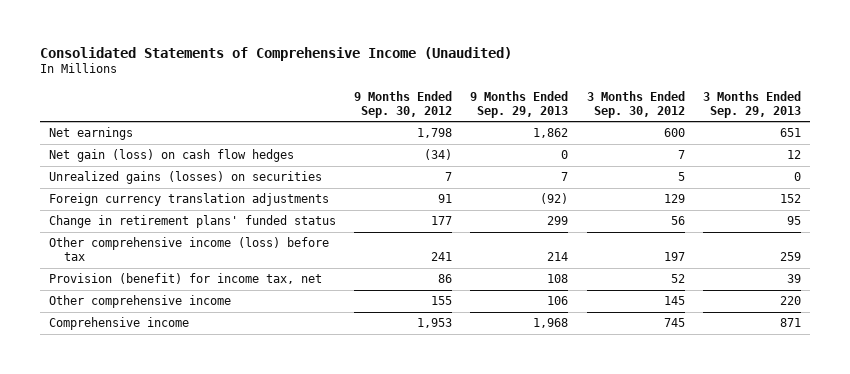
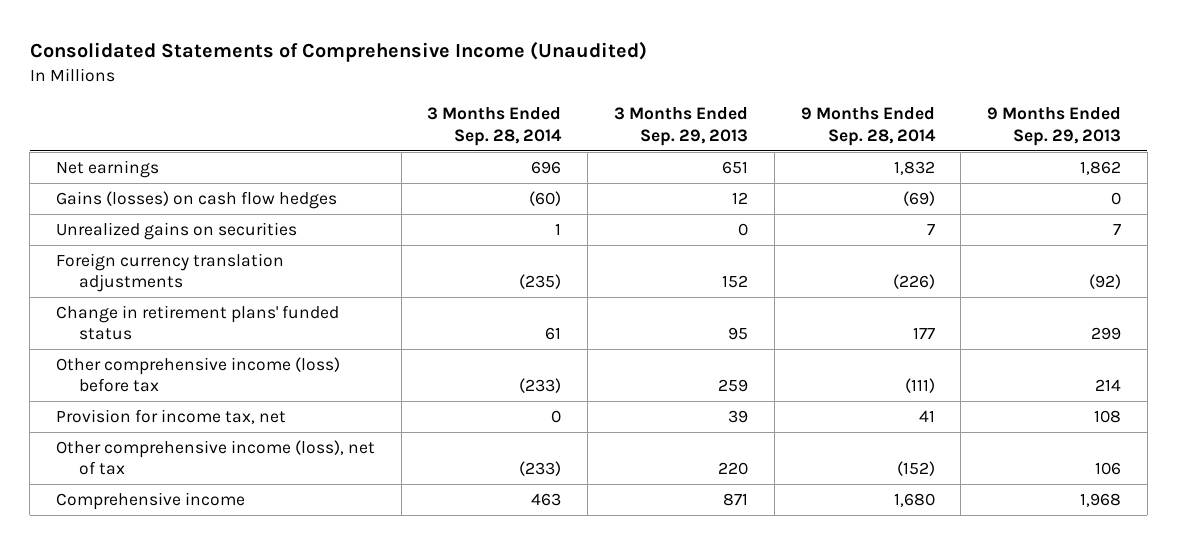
- | 9 Months Ended Sep. 30, 2012 | 9 Months Ended Sep. 29, 2013 | 3 Months Ended Sep. 30, 2012 | 3 Months Ended Sep. 29, 2013
+ | 3 Months Ended Sep. 28, 2014 | 3 Months Ended Sep. 29, 2013 | 9 Months Ended Sep. 28, 2014 | 9 Months Ended Sep. 29, 2013
- Net gain (loss) on cash flow hedges | (34) | 0 | 7 | 12
- Unrealized gains (losses) on securities | 7 | 7 | 5 | 0
+ Gains (losses) on cash flow hedges | (60) | 12 | (69) | 0
+ Unrealized gains on securities | 1 | 0 | 7 | 7
- Provision (benefit) for income tax, net | 86 | 108 | 52 | 39
- Other comprehensive income | 155 | 106 | 145 | 220
+ Provision for income tax, net | 0 | 39 | 41 | 108
+ Other comprehensive income (loss), net of tax | (233) | 220 | (152) | 106

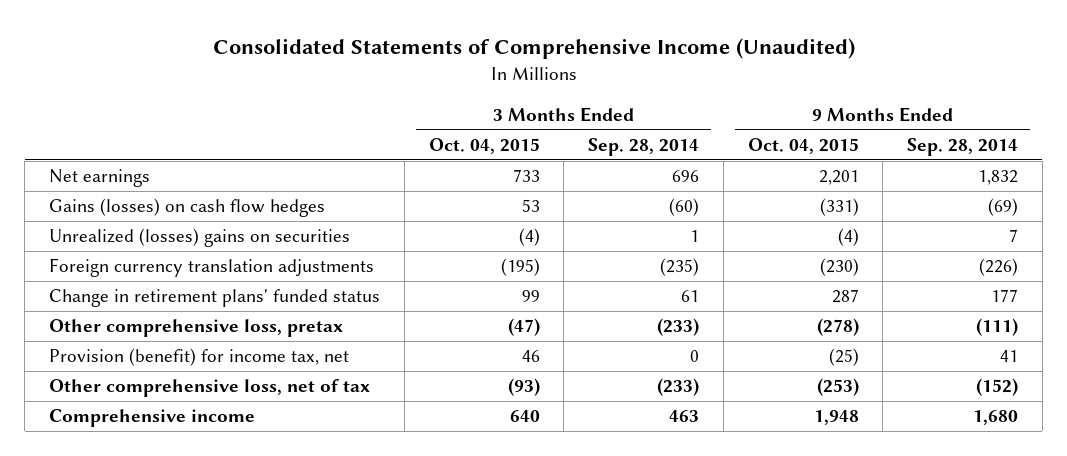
- | 3 Months Ended Sep. 28, 2014 | 3 Months Ended Sep. 29, 2013 | 9 Months Ended Sep. 28, 2014 | 9 Months Ended Sep. 29, 2013
+ | 3 Months Ended Oct. 04, 2015 | 3 Months Ended Sep. 28, 2014 | 9 Months Ended Oct. 04, 2015 | 9 Months Ended Sep. 28, 2014
- Unrealized gains on securities | 1 | 0 | 7 | 7
+ Unrealized (losses) gains on securities | (4) | 1 | (4) | 7
- Other comprehensive income (loss) before tax | (233) | 259 | (111) | 214
- Provision for income tax, net | 0 | 39 | 41 | 108
- Other comprehensive income (loss), net of tax | (233) | 220 | (152) | 106
+ Other comprehensive loss, pretax | (47) | (233) | (278) | (111)
+ Provision (benefit) for income tax, net | 46 | 0 | (25) | 41
+ Other comprehensive loss, net of tax | (93) | (233) | (253) | (152)

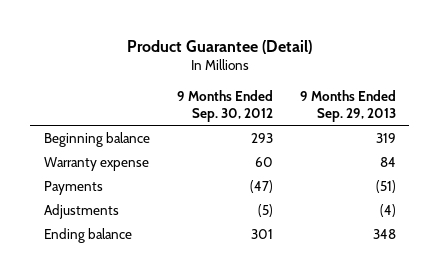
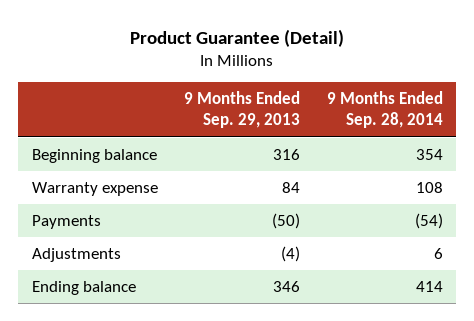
- | 9 Months Ended Sep. 30, 2012 | 9 Months Ended Sep. 29, 2013
+ | 9 Months Ended Sep. 29, 2013 | 9 Months Ended Sep. 28, 2014
- Beginning balance | 293 | 319
+ Beginning balance | 316 | 354
- Payments | (47) | (51)
+ Payments | (50) | (54)
- Ending balance | 301 | 348
+ Ending balance | 346 | 414

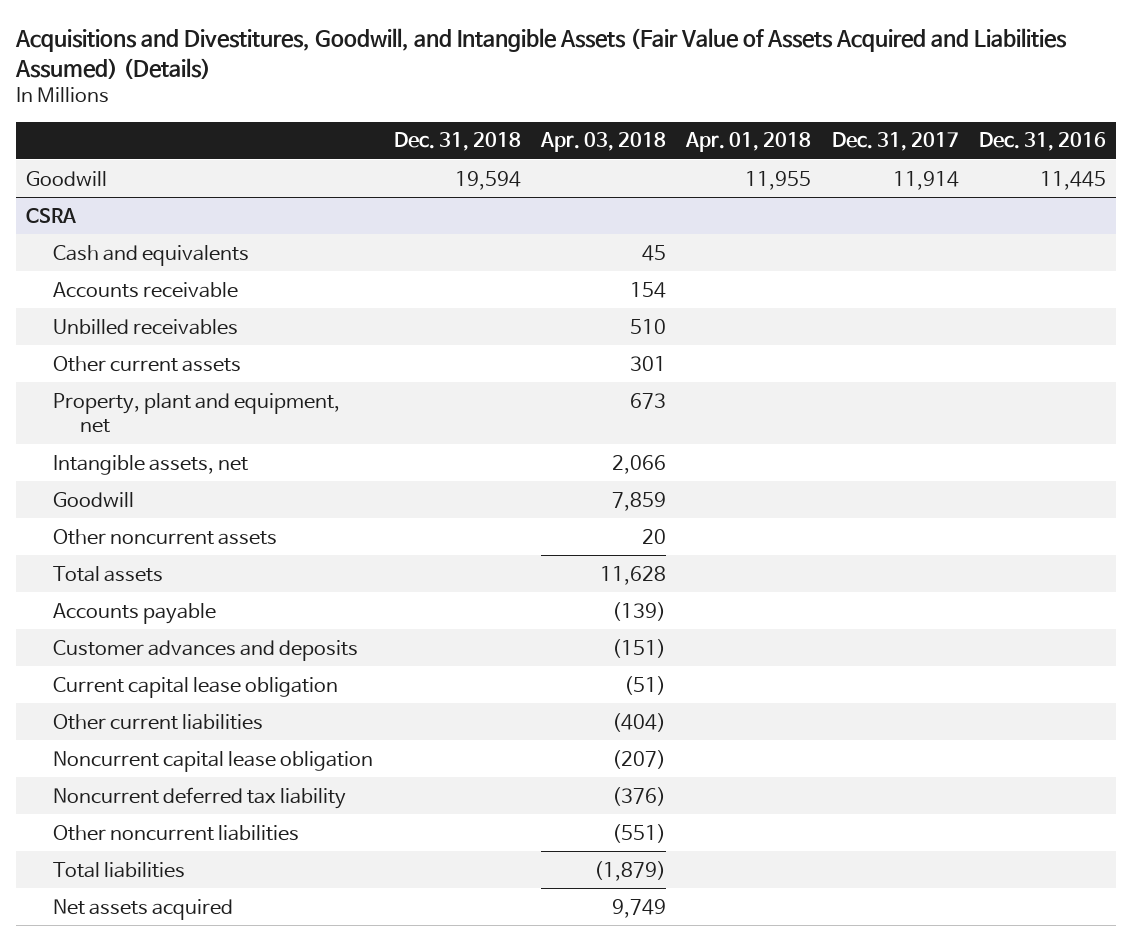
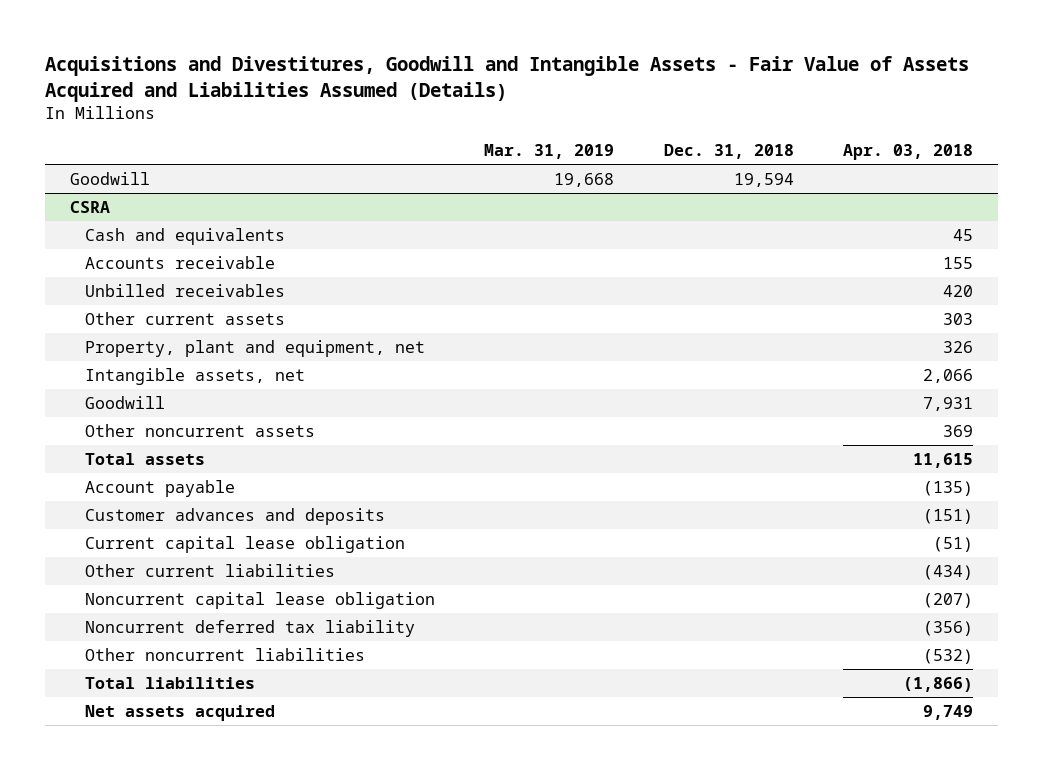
- Acquisitions and Divestitures, Goodwill, and Intangible Assets (Fair Value of Assets Acquired and Liabilities Assumed) (Details)
+ Acquisitions and Divestitures, Goodwill and Intangible Assets - Fair Value of Assets Acquired and Liabilities Assumed (Details)
- | Dec. 31, 2018 | Apr. 03, 2018 | Apr. 01, 2018 | Dec. 31, 2017 | Dec. 31, 2016
+ | Mar. 31, 2019 | Dec. 31, 2018 | Apr. 03, 2018
@ CSRA
- Accounts receivable | | 154 | | |
- Unbilled receivables | | 510 | | |
- Other current assets | | 301 | | |
- Property, plant and equipment, net | | 673 | | |
+ Accounts receivable | | | 155
+ Unbilled receivables | | | 420
+ Other current assets | | | 303
+ Property, plant and equipment, net | | | 326
- Goodwill | | 7,859 | | |
- Other noncurrent assets | | 20 | | |
- Total assets | | 11,628 | | |
- Accounts payable | | (139) | | |
+ Goodwill | | | 7,931
+ Other noncurrent assets | | | 369
+ Total assets | | | 11,615
+ Account payable | | | (135)
- Other current liabilities | | (404) | | |
+ Other current liabilities | | | (434)
- Noncurrent deferred tax liability | | (376) | | |
- Other noncurrent liabilities | | (551) | | |
- Total liabilities | | (1,879) | | |
+ Noncurrent deferred tax liability | | | (356)
+ Other noncurrent liabilities | | | (532)
+ Total liabilities | | | (1,866)

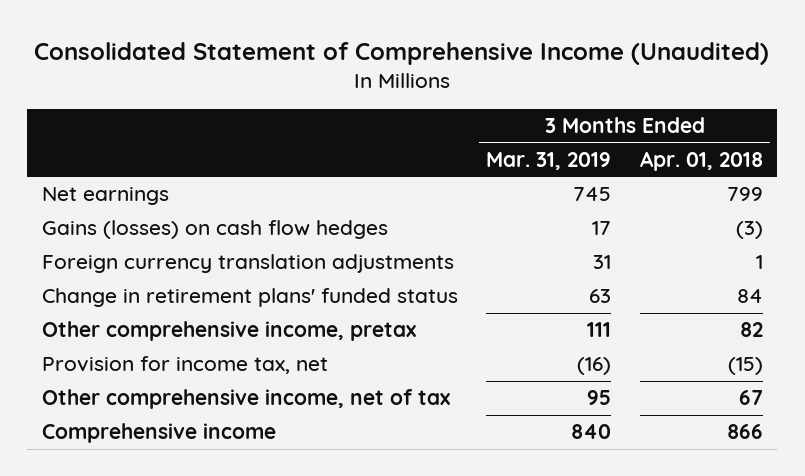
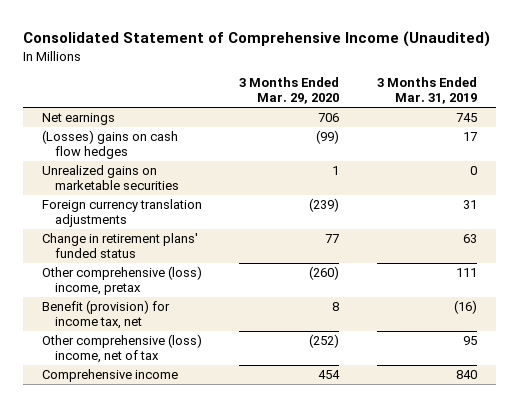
- | 3 Months Ended Mar. 31, 2019 | 3 Months Ended Apr. 01, 2018
+ | 3 Months Ended Mar. 29, 2020 | 3 Months Ended Mar. 31, 2019
- Gains (losses) on cash flow hedges | 17 | (3)
+ (Losses) gains on cash flow hedges | (99) | 17
+ Unrealized gains on marketable securities | 1 | 0
- Other comprehensive income, pretax | 111 | 82
- Provision for income tax, net | (16) | (15)
- Other comprehensive income, net of tax | 95 | 67
+ Other comprehensive (loss) income, pretax | (260) | 111
+ Benefit (provision) for income tax, net | 8 | (16)
+ Other comprehensive (loss) income, net of tax | (252) | 95

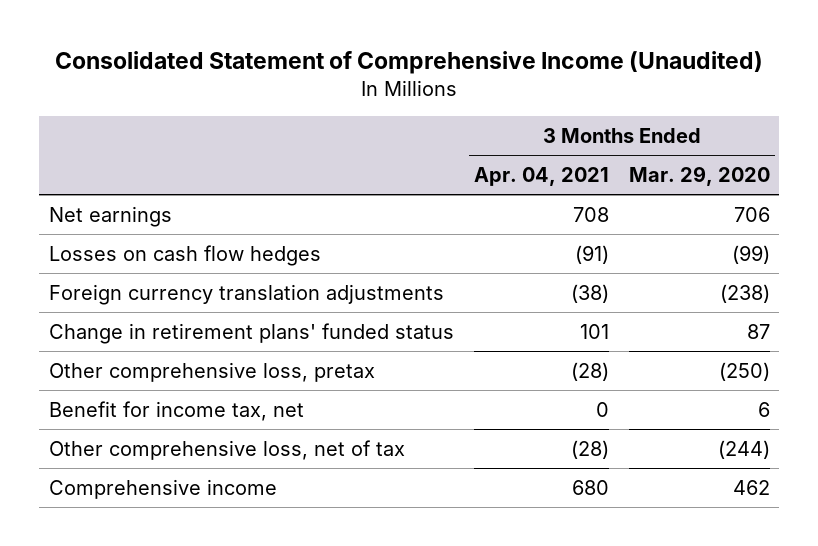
- | 3 Months Ended Mar. 29, 2020 | 3 Months Ended Mar. 31, 2019
+ | 3 Months Ended Apr. 04, 2021 | 3 Months Ended Mar. 29, 2020
- (Losses) gains on cash flow hedges | (99) | 17
- Unrealized gains on marketable securities | 1 | 0
- Foreign currency translation adjustments | (239) | 31
- Change in retirement plans' funded status | 77 | 63
- Other comprehensive (loss) income, pretax | (260) | 111
- Benefit (provision) for income tax, net | 8 | (16)
- Other comprehensive (loss) income, net of tax | (252) | 95
- Comprehensive income | 454 | 840
+ Losses on cash flow hedges | (91) | (99)
+ Foreign currency translation adjustments | (38) | (238)
+ Change in retirement plans' funded status | 101 | 87
+ Other comprehensive loss, pretax | (28) | (250)
+ Benefit for income tax, net | 0 | 6
+ Other comprehensive loss, net of tax | (28) | (244)
+ Comprehensive income | 680 | 462

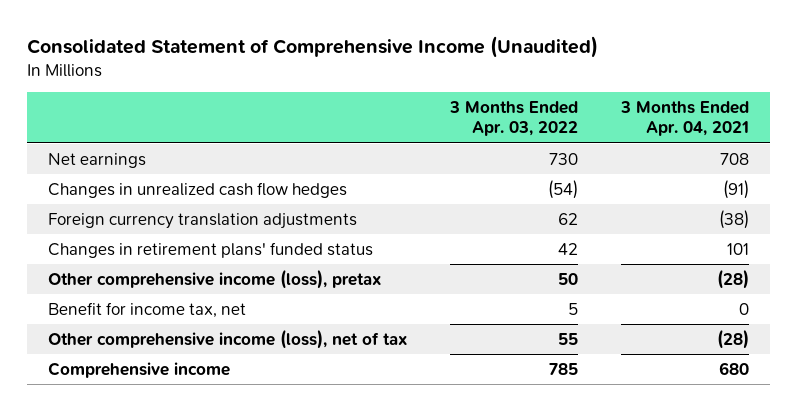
- | 3 Months Ended Apr. 04, 2021 | 3 Months Ended Mar. 29, 2020
+ | 3 Months Ended Apr. 03, 2022 | 3 Months Ended Apr. 04, 2021
- Losses on cash flow hedges | (91) | (99)
+ Changes in unrealized cash flow hedges | (54) | (91)
- Change in retirement plans' funded status | 101 | 87
- Other comprehensive loss, pretax | (28) | (250)
+ Changes in retirement plans' funded status | 42 | 101
+ Other comprehensive income (loss), pretax | 50 | (28)
- Other comprehensive loss, net of tax | (28) | (244)
+ Other comprehensive income (loss), net of tax | 55 | (28)

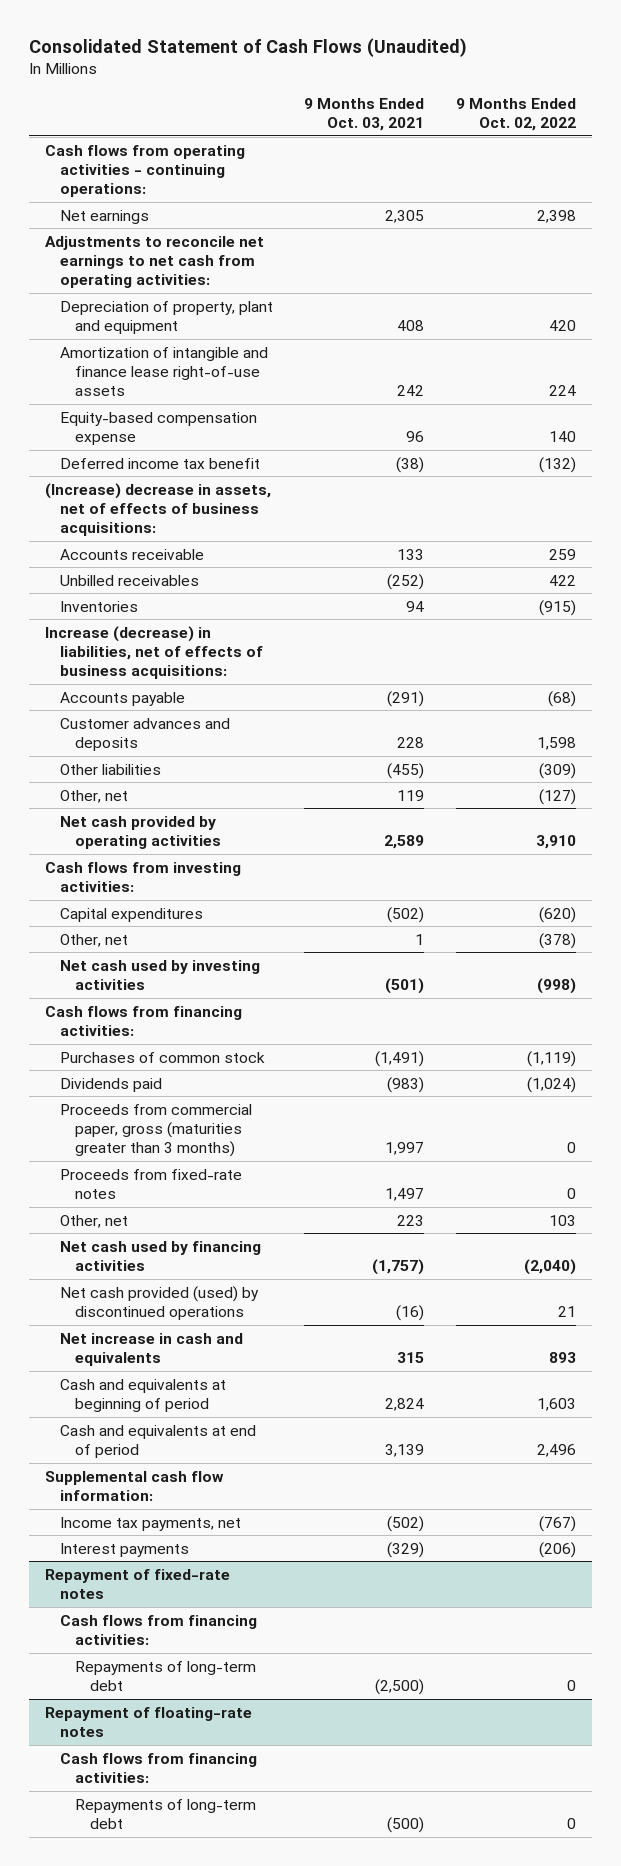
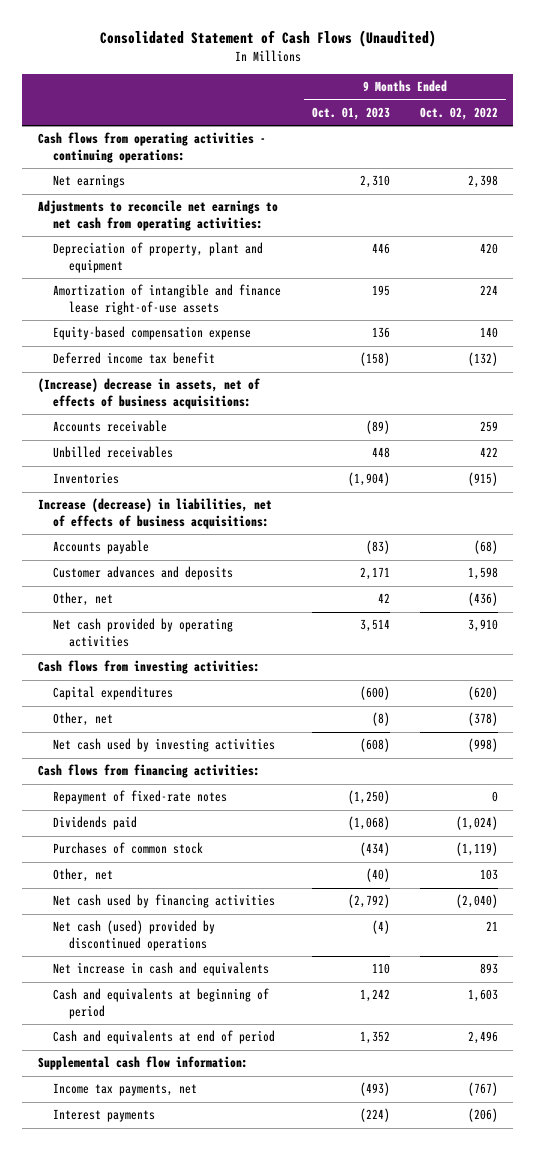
- | 9 Months Ended Oct. 03, 2021 | 9 Months Ended Oct. 02, 2022
+ | 9 Months Ended Oct. 01, 2023 | 9 Months Ended Oct. 02, 2022
- Other liabilities | (455) | (309)
- Other, net | 119 | (127)
+ Other, net | 42 | (436)
+ Repayment of fixed-rate notes | (1,250) | 0
- Proceeds from commercial paper, gross (maturities greater than 3 months) | 1,997 | 0
- Proceeds from fixed-rate notes | 1,497 | 0
moved down: Purchases of common stock | (434) | (1,119)
- Net cash provided (used) by discontinued operations | (16) | 21
+ Net cash (used) provided by discontinued operations | (4) | 21
- Repayment of fixed-rate notes
- Cash flows from financing activities:
- Repayments of long-term debt | (2,500) | 0
- Repayment of floating-rate notes
- Cash flows from financing activities:
- Repayments of long-term debt | (500) | 0

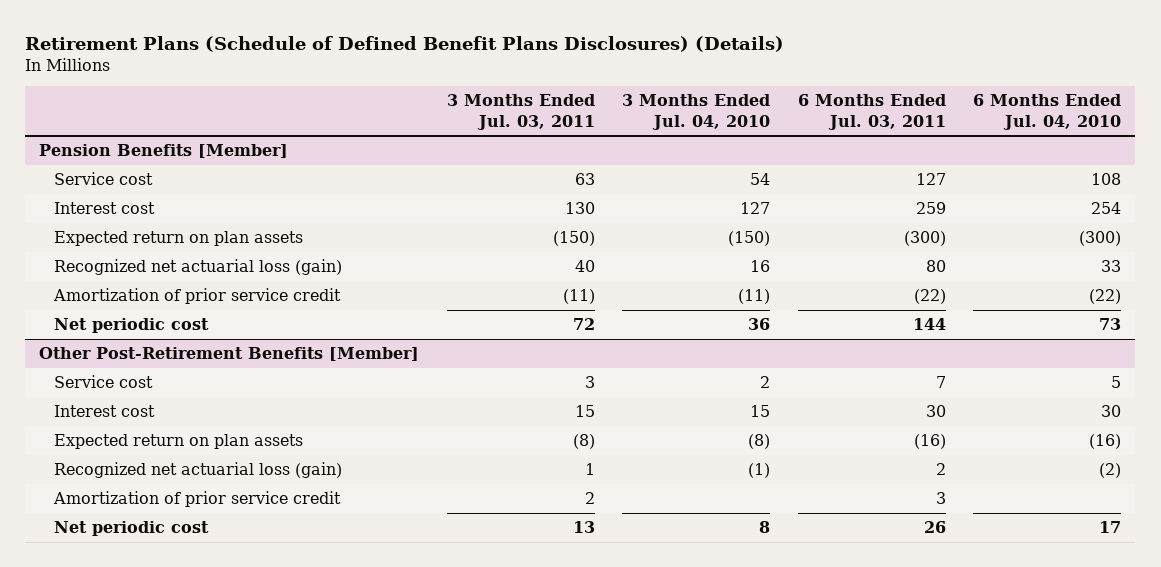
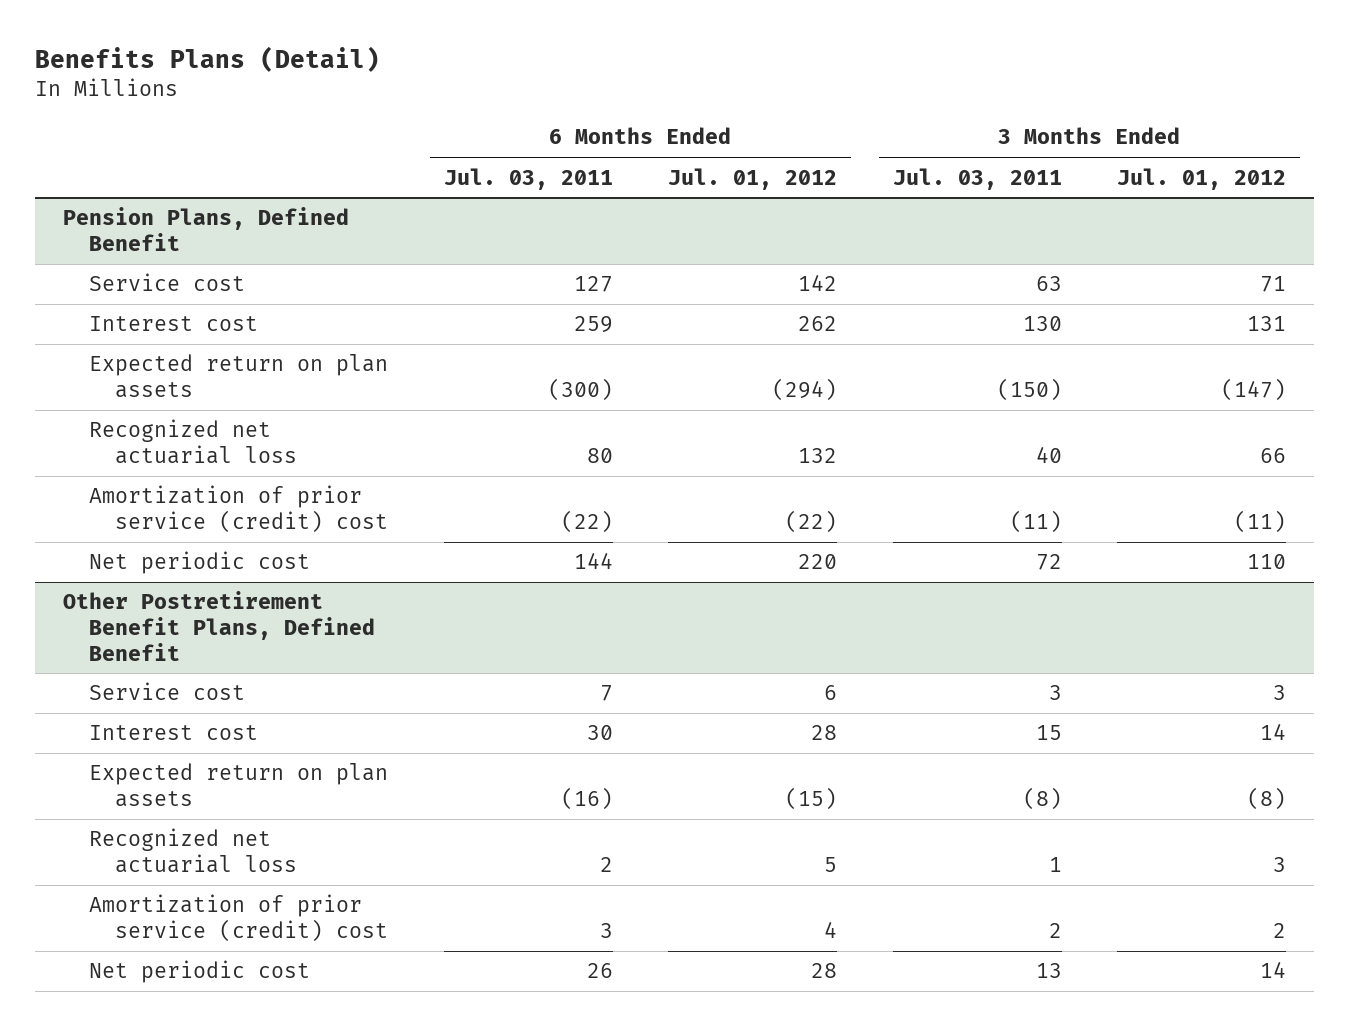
- Retirement Plans (Schedule of Defined Benefit Plans Disclosures) (Details)
+ Benefits Plans (Detail)
- | 3 Months Ended Jul. 03, 2011 | 3 Months Ended Jul. 04, 2010 | 6 Months Ended Jul. 03, 2011 | 6 Months Ended Jul. 04, 2010
+ | 6 Months Ended Jul. 03, 2011 | 6 Months Ended Jul. 01, 2012 | 3 Months Ended Jul. 03, 2011 | 3 Months Ended Jul. 01, 2012
- Pension Benefits [Member]
+ Pension Plans, Defined Benefit
- Recognized net actuarial loss (gain) | 40 | 16 | 80 | 33
- Amortization of prior service credit | (11) | (11) | (22) | (22)
+ Recognized net actuarial loss | 80 | 132 | 40 | 66
+ Amortization of prior service (credit) cost | (22) | (22) | (11) | (11)
- Other Post-Retirement Benefits [Member]
+ Other Postretirement Benefit Plans, Defined Benefit
- Recognized net actuarial loss (gain) | 1 | (1) | 2 | (2)
- Amortization of prior service credit | 2 | | 3 |
+ Recognized net actuarial loss | 2 | 5 | 1 | 3
+ Amortization of prior service (credit) cost | 3 | 4 | 2 | 2

